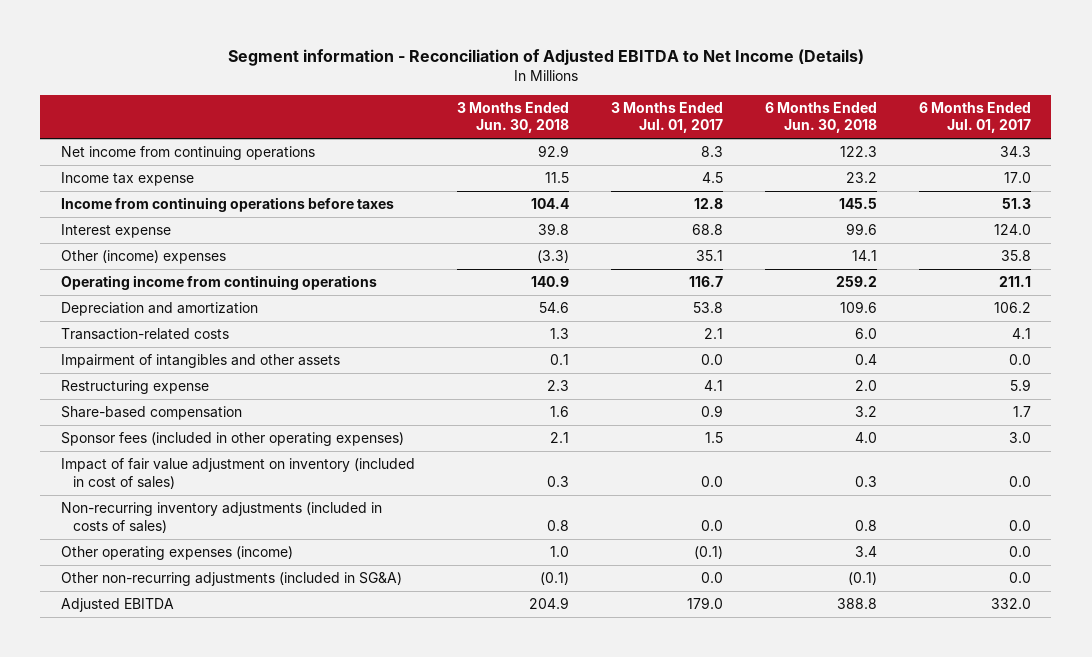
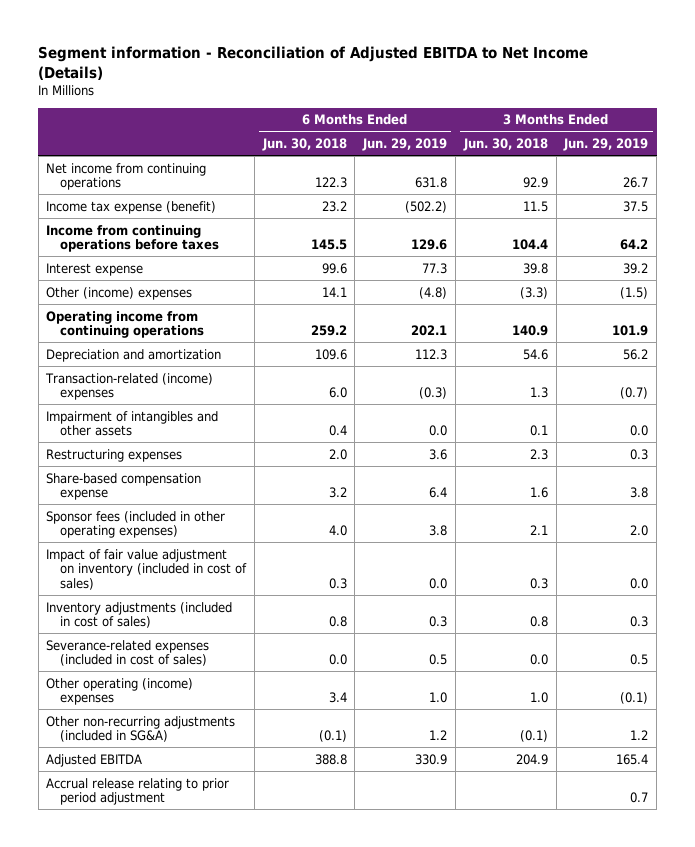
- | 3 Months Ended Jun. 30, 2018 | 3 Months Ended Jul. 01, 2017 | 6 Months Ended Jun. 30, 2018 | 6 Months Ended Jul. 01, 2017
+ | 6 Months Ended Jun. 30, 2018 | 6 Months Ended Jun. 29, 2019 | 3 Months Ended Jun. 30, 2018 | 3 Months Ended Jun. 29, 2019
- Income tax expense | 11.5 | 4.5 | 23.2 | 17.0
+ Income tax expense (benefit) | 23.2 | (502.2) | 11.5 | 37.5
- Transaction-related costs | 1.3 | 2.1 | 6.0 | 4.1
+ Transaction-related (income) expenses | 6.0 | (0.3) | 1.3 | (0.7)
- Restructuring expense | 2.3 | 4.1 | 2.0 | 5.9
- Share-based compensation | 1.6 | 0.9 | 3.2 | 1.7
+ Restructuring expenses | 2.0 | 3.6 | 2.3 | 0.3
+ Share-based compensation expense | 3.2 | 6.4 | 1.6 | 3.8
- Non-recurring inventory adjustments (included in costs of sales) | 0.8 | 0.0 | 0.8 | 0.0
- Other operating expenses (income) | 1.0 | (0.1) | 3.4 | 0.0
+ Inventory adjustments (included in cost of sales) | 0.8 | 0.3 | 0.8 | 0.3
+ Severance-related expenses (included in cost of sales) | 0.0 | 0.5 | 0.0 | 0.5
+ Other operating (income) expenses | 3.4 | 1.0 | 1.0 | (0.1)
+ Accrual release relating to prior period adjustment | | | | 0.7

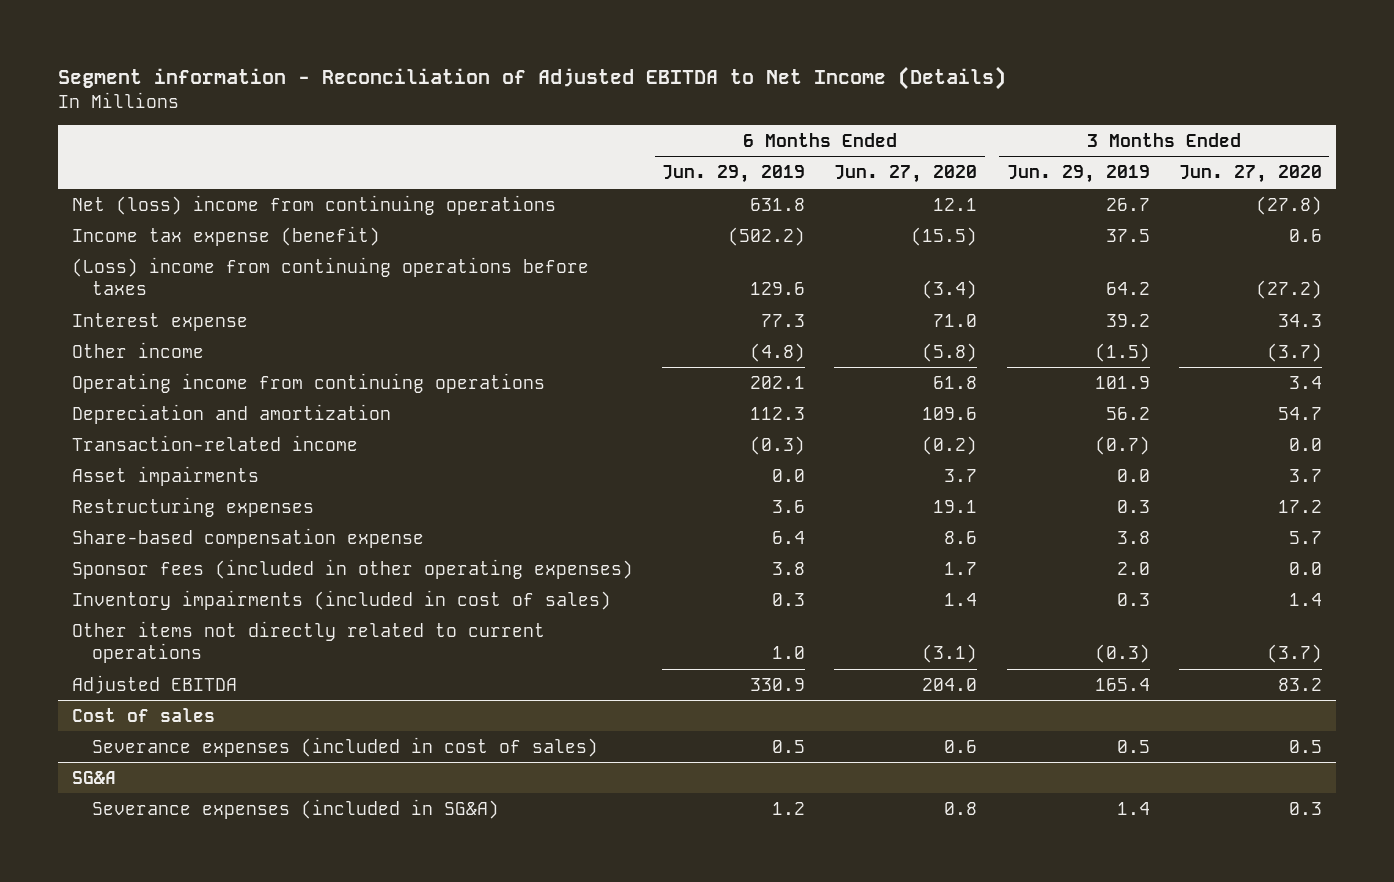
- | 6 Months Ended Jun. 30, 2018 | 6 Months Ended Jun. 29, 2019 | 3 Months Ended Jun. 30, 2018 | 3 Months Ended Jun. 29, 2019
+ | 6 Months Ended Jun. 29, 2019 | 6 Months Ended Jun. 27, 2020 | 3 Months Ended Jun. 29, 2019 | 3 Months Ended Jun. 27, 2020
- Net income from continuing operations | 122.3 | 631.8 | 92.9 | 26.7
+ Net (loss) income from continuing operations | 631.8 | 12.1 | 26.7 | (27.8)
- Income from continuing operations before taxes | 145.5 | 129.6 | 104.4 | 64.2
+ (Loss) income from continuing operations before taxes | 129.6 | (3.4) | 64.2 | (27.2)
- Other (income) expenses | 14.1 | (4.8) | (3.3) | (1.5)
+ Other income | (4.8) | (5.8) | (1.5) | (3.7)
- Transaction-related (income) expenses | 6.0 | (0.3) | 1.3 | (0.7)
- Impairment of intangibles and other assets | 0.4 | 0.0 | 0.1 | 0.0
+ Transaction-related income | (0.3) | (0.2) | (0.7) | 0.0
+ Asset impairments | 0.0 | 3.7 | 0.0 | 3.7
- Impact of fair value adjustment on inventory (included in cost of sales) | 0.3 | 0.0 | 0.3 | 0.0
- Inventory adjustments (included in cost of sales) | 0.8 | 0.3 | 0.8 | 0.3
- Severance-related expenses (included in cost of sales) | 0.0 | 0.5 | 0.0 | 0.5
- Other operating (income) expenses | 3.4 | 1.0 | 1.0 | (0.1)
- Other non-recurring adjustments (included in SG&A) | (0.1) | 1.2 | (0.1) | 1.2
+ Inventory impairments (included in cost of sales) | 0.3 | 1.4 | 0.3 | 1.4
+ Other items not directly related to current operations | 1.0 | (3.1) | (0.3) | (3.7)
- Accrual release relating to prior period adjustment | | | | 0.7
+ Cost of sales
+ Severance expenses (included in cost of sales) | 0.5 | 0.6 | 0.5 | 0.5
+ SG&A
+ Severance expenses (included in SG&A) | 1.2 | 0.8 | 1.4 | 0.3

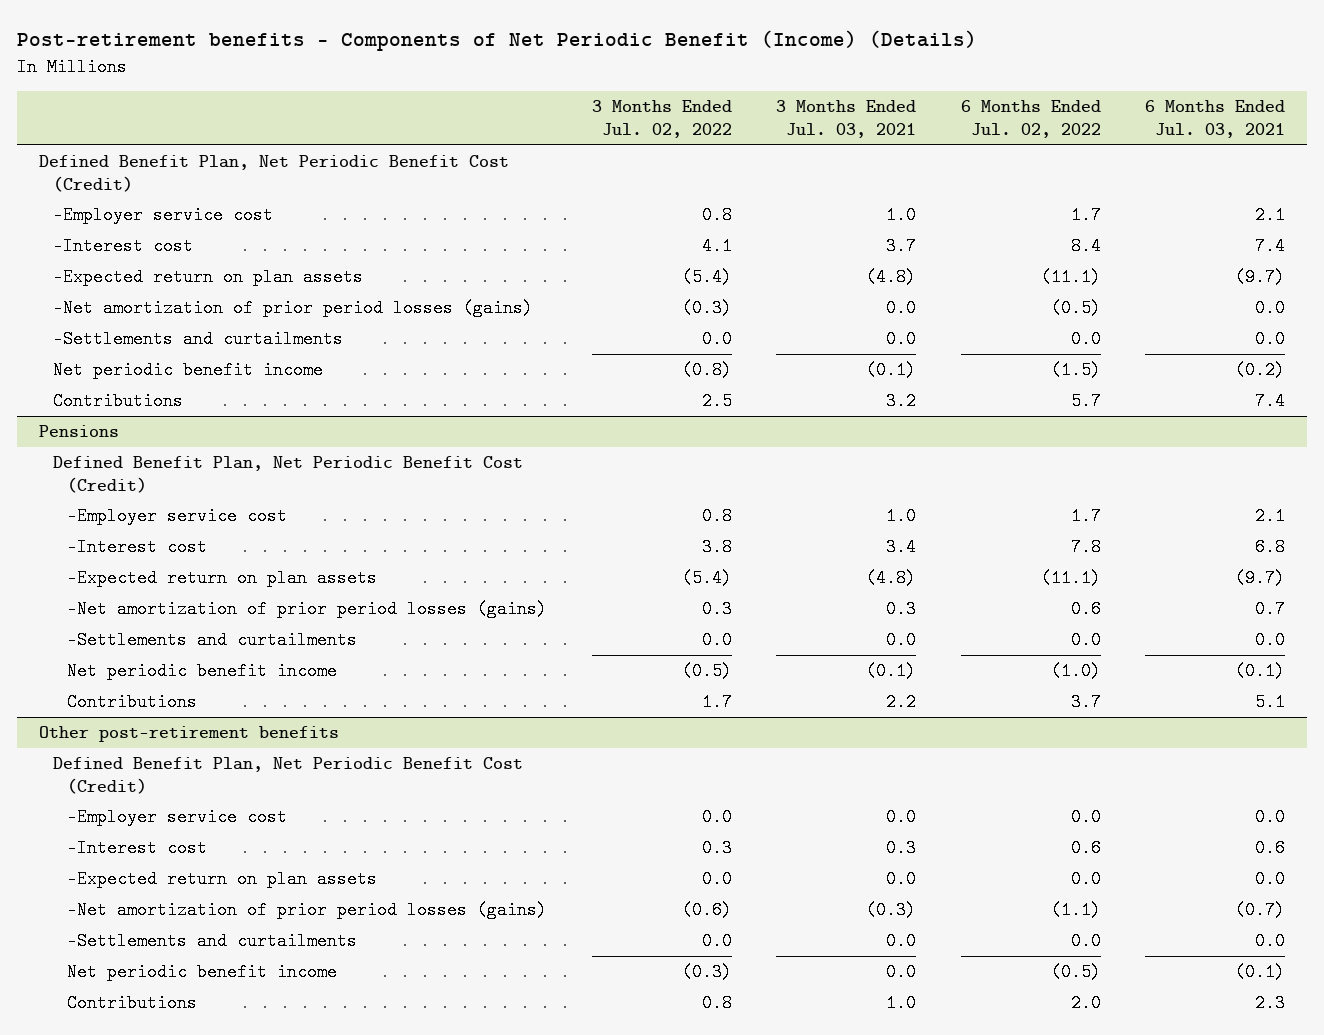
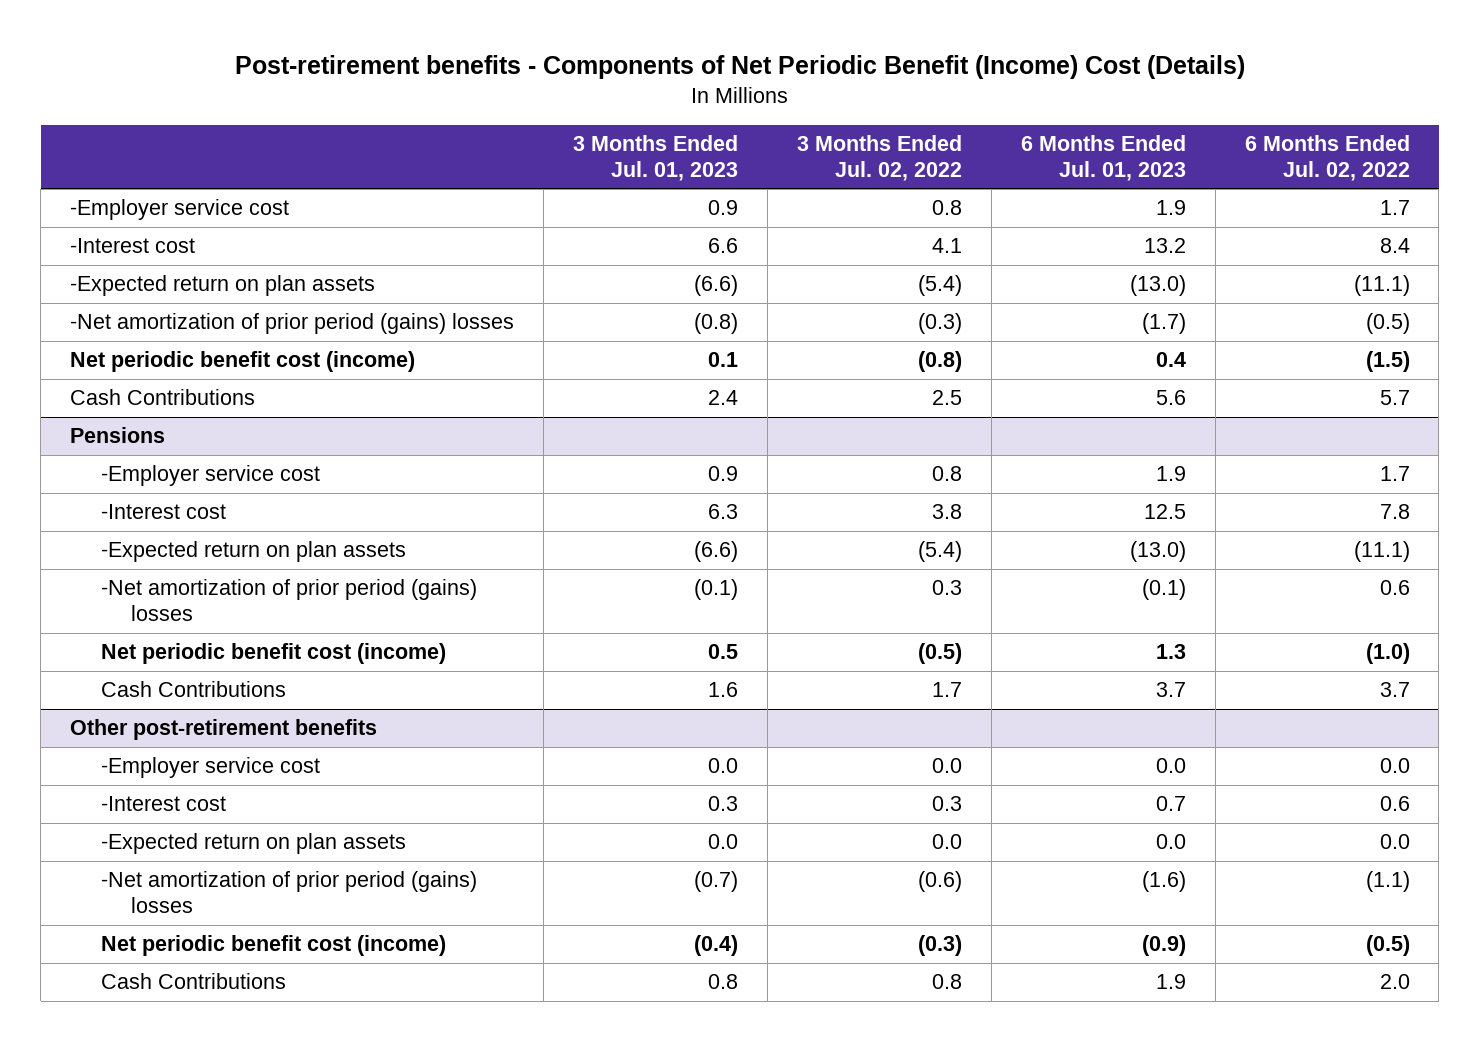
- Post-retirement benefits - Components of Net Periodic Benefit (Income) (Details)
+ Post-retirement benefits - Components of Net Periodic Benefit (Income) Cost (Details)
- | 3 Months Ended Jul. 02, 2022 | 3 Months Ended Jul. 03, 2021 | 6 Months Ended Jul. 02, 2022 | 6 Months Ended Jul. 03, 2021
+ | 3 Months Ended Jul. 01, 2023 | 3 Months Ended Jul. 02, 2022 | 6 Months Ended Jul. 01, 2023 | 6 Months Ended Jul. 02, 2022
- Defined Benefit Plan, Net Periodic Benefit Cost (Credit)
- -Net amortization of prior period losses (gains) | (0.3) | 0.0 | (0.5) | 0.0
- -Settlements and curtailments | 0.0 | 0.0 | 0.0 | 0.0
- Net periodic benefit income | (0.8) | (0.1) | (1.5) | (0.2)
- Contributions | 2.5 | 3.2 | 5.7 | 7.4
+ -Net amortization of prior period (gains) losses | (0.8) | (0.3) | (1.7) | (0.5)
+ Net periodic benefit cost (income) | 0.1 | (0.8) | 0.4 | (1.5)
+ Cash Contributions | 2.4 | 2.5 | 5.6 | 5.7
@ Pensions
- Defined Benefit Plan, Net Periodic Benefit Cost (Credit)
- -Net amortization of prior period losses (gains) | 0.3 | 0.3 | 0.6 | 0.7
- -Settlements and curtailments | 0.0 | 0.0 | 0.0 | 0.0
- Net periodic benefit income | (0.5) | (0.1) | (1.0) | (0.1)
- Contributions | 1.7 | 2.2 | 3.7 | 5.1
+ -Net amortization of prior period (gains) losses | (0.1) | 0.3 | (0.1) | 0.6
+ Net periodic benefit cost (income) | 0.5 | (0.5) | 1.3 | (1.0)
+ Cash Contributions | 1.6 | 1.7 | 3.7 | 3.7
@ Other post-retirement benefits
- Defined Benefit Plan, Net Periodic Benefit Cost (Credit)
- -Net amortization of prior period losses (gains) | (0.6) | (0.3) | (1.1) | (0.7)
- -Settlements and curtailments | 0.0 | 0.0 | 0.0 | 0.0
- Net periodic benefit income | (0.3) | 0.0 | (0.5) | (0.1)
- Contributions | 0.8 | 1.0 | 2.0 | 2.3
+ -Net amortization of prior period (gains) losses | (0.7) | (0.6) | (1.6) | (1.1)
+ Net periodic benefit cost (income) | (0.4) | (0.3) | (0.9) | (0.5)
+ Cash Contributions | 0.8 | 0.8 | 1.9 | 2.0

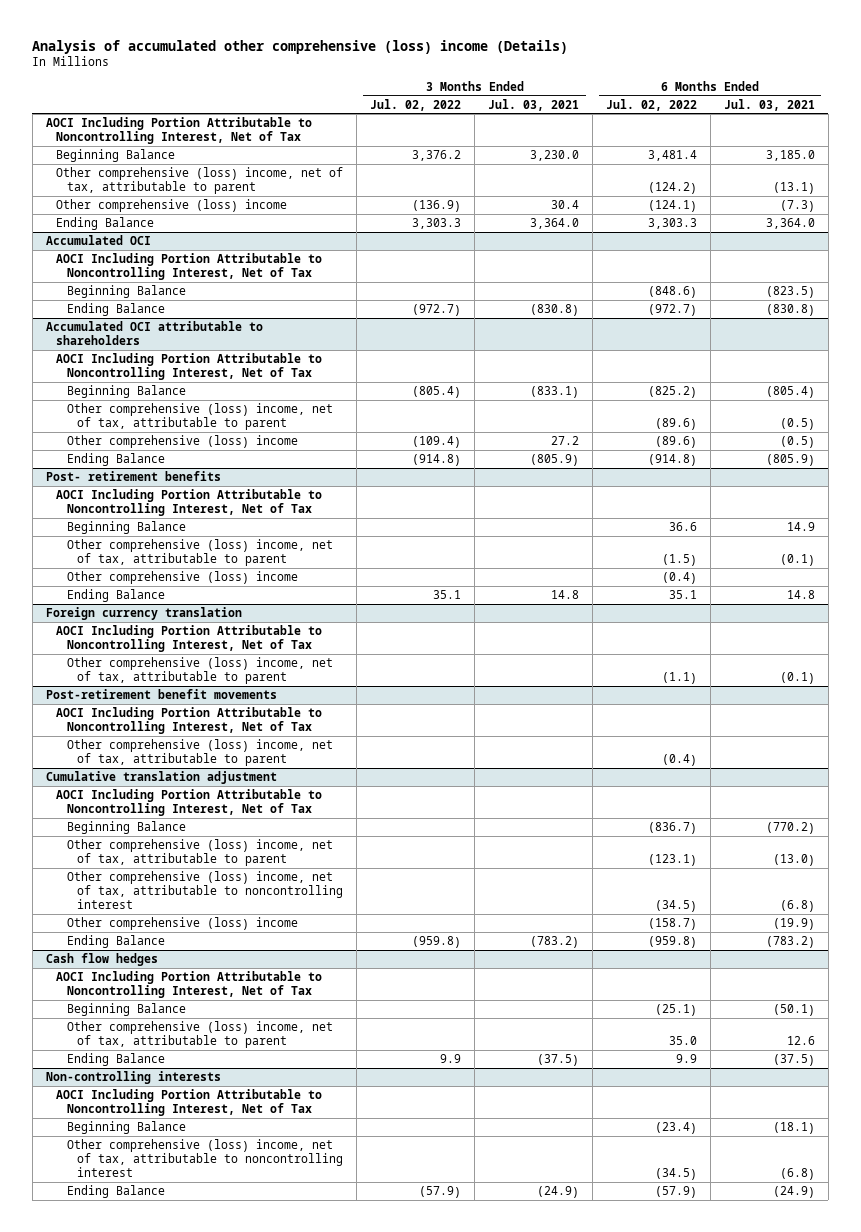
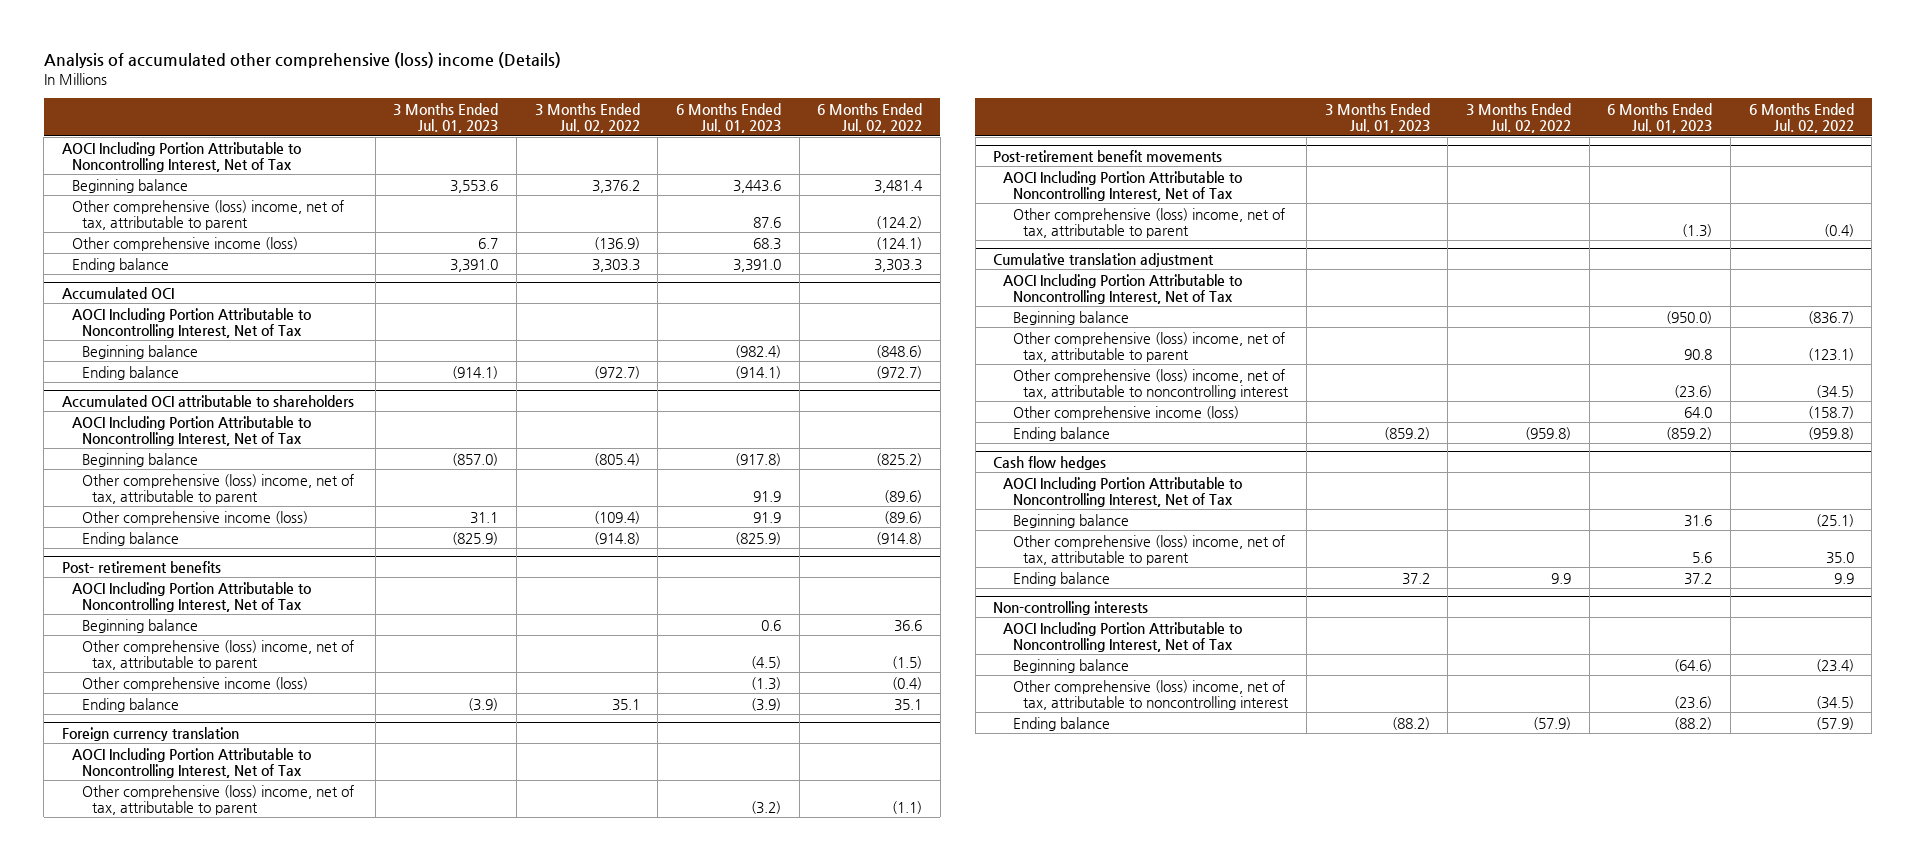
- | 3 Months Ended Jul. 02, 2022 | 3 Months Ended Jul. 03, 2021 | 6 Months Ended Jul. 02, 2022 | 6 Months Ended Jul. 03, 2021
+ | 3 Months Ended Jul. 01, 2023 | 3 Months Ended Jul. 02, 2022 | 6 Months Ended Jul. 01, 2023 | 6 Months Ended Jul. 02, 2022
- Beginning Balance | 3,376.2 | 3,230.0 | 3,481.4 | 3,185.0
+ Beginning balance | 3,553.6 | 3,376.2 | 3,443.6 | 3,481.4
- Other comprehensive (loss) income | (136.9) | 30.4 | (124.1) | (7.3)
- Ending Balance | 3,303.3 | 3,364.0 | 3,303.3 | 3,364.0
+ Other comprehensive income (loss) | 6.7 | (136.9) | 68.3 | (124.1)
+ Ending balance | 3,391.0 | 3,303.3 | 3,391.0 | 3,303.3
@ Accumulated OCI
- Beginning Balance | | | (848.6) | (823.5)
- Ending Balance | (972.7) | (830.8) | (972.7) | (830.8)
+ Beginning balance | | | (982.4) | (848.6)
+ Ending balance | (914.1) | (972.7) | (914.1) | (972.7)
@ Accumulated OCI attributable to shareholders
- Beginning Balance | (805.4) | (833.1) | (825.2) | (805.4)
+ Beginning balance | (857.0) | (805.4) | (917.8) | (825.2)
- Other comprehensive (loss) income | (109.4) | 27.2 | (89.6) | (0.5)
- Ending Balance | (914.8) | (805.9) | (914.8) | (805.9)
+ Other comprehensive income (loss) | 31.1 | (109.4) | 91.9 | (89.6)
+ Ending balance | (825.9) | (914.8) | (825.9) | (914.8)
@ Post- retirement benefits
- Beginning Balance | | | 36.6 | 14.9
+ Beginning balance | | | 0.6 | 36.6
- Other comprehensive (loss) income | | | (0.4) |
- Ending Balance | 35.1 | 14.8 | 35.1 | 14.8
+ Other comprehensive income (loss) | | | (1.3) | (0.4)
+ Ending balance | (3.9) | 35.1 | (3.9) | 35.1
@ Cumulative translation adjustment
- Beginning Balance | | | (836.7) | (770.2)
+ Beginning balance | | | (950.0) | (836.7)
- Other comprehensive (loss) income | | | (158.7) | (19.9)
- Ending Balance | (959.8) | (783.2) | (959.8) | (783.2)
+ Other comprehensive income (loss) | | | 64.0 | (158.7)
+ Ending balance | (859.2) | (959.8) | (859.2) | (959.8)
@ Cash flow hedges
- Beginning Balance | | | (25.1) | (50.1)
+ Beginning balance | | | 31.6 | (25.1)
- Ending Balance | 9.9 | (37.5) | 9.9 | (37.5)
+ Ending balance | 37.2 | 9.9 | 37.2 | 9.9
@ Non-controlling interests
- Beginning Balance | | | (23.4) | (18.1)
+ Beginning balance | | | (64.6) | (23.4)
- Ending Balance | (57.9) | (24.9) | (57.9) | (24.9)
+ Ending balance | (88.2) | (57.9) | (88.2) | (57.9)

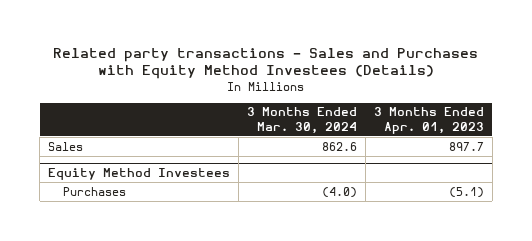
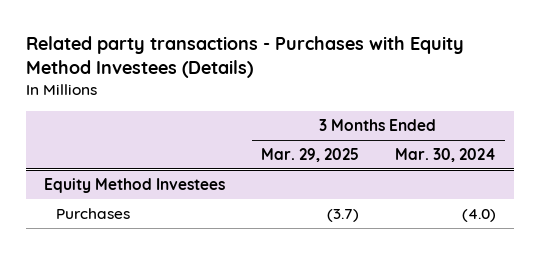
- Related party transactions - Sales and Purchases with Equity Method Investees (Details)
+ Related party transactions - Purchases with Equity Method Investees (Details)
- | 3 Months Ended Mar. 30, 2024 | 3 Months Ended Apr. 01, 2023
+ | 3 Months Ended Mar. 29, 2025 | 3 Months Ended Mar. 30, 2024
- Sales | 862.6 | 897.7

